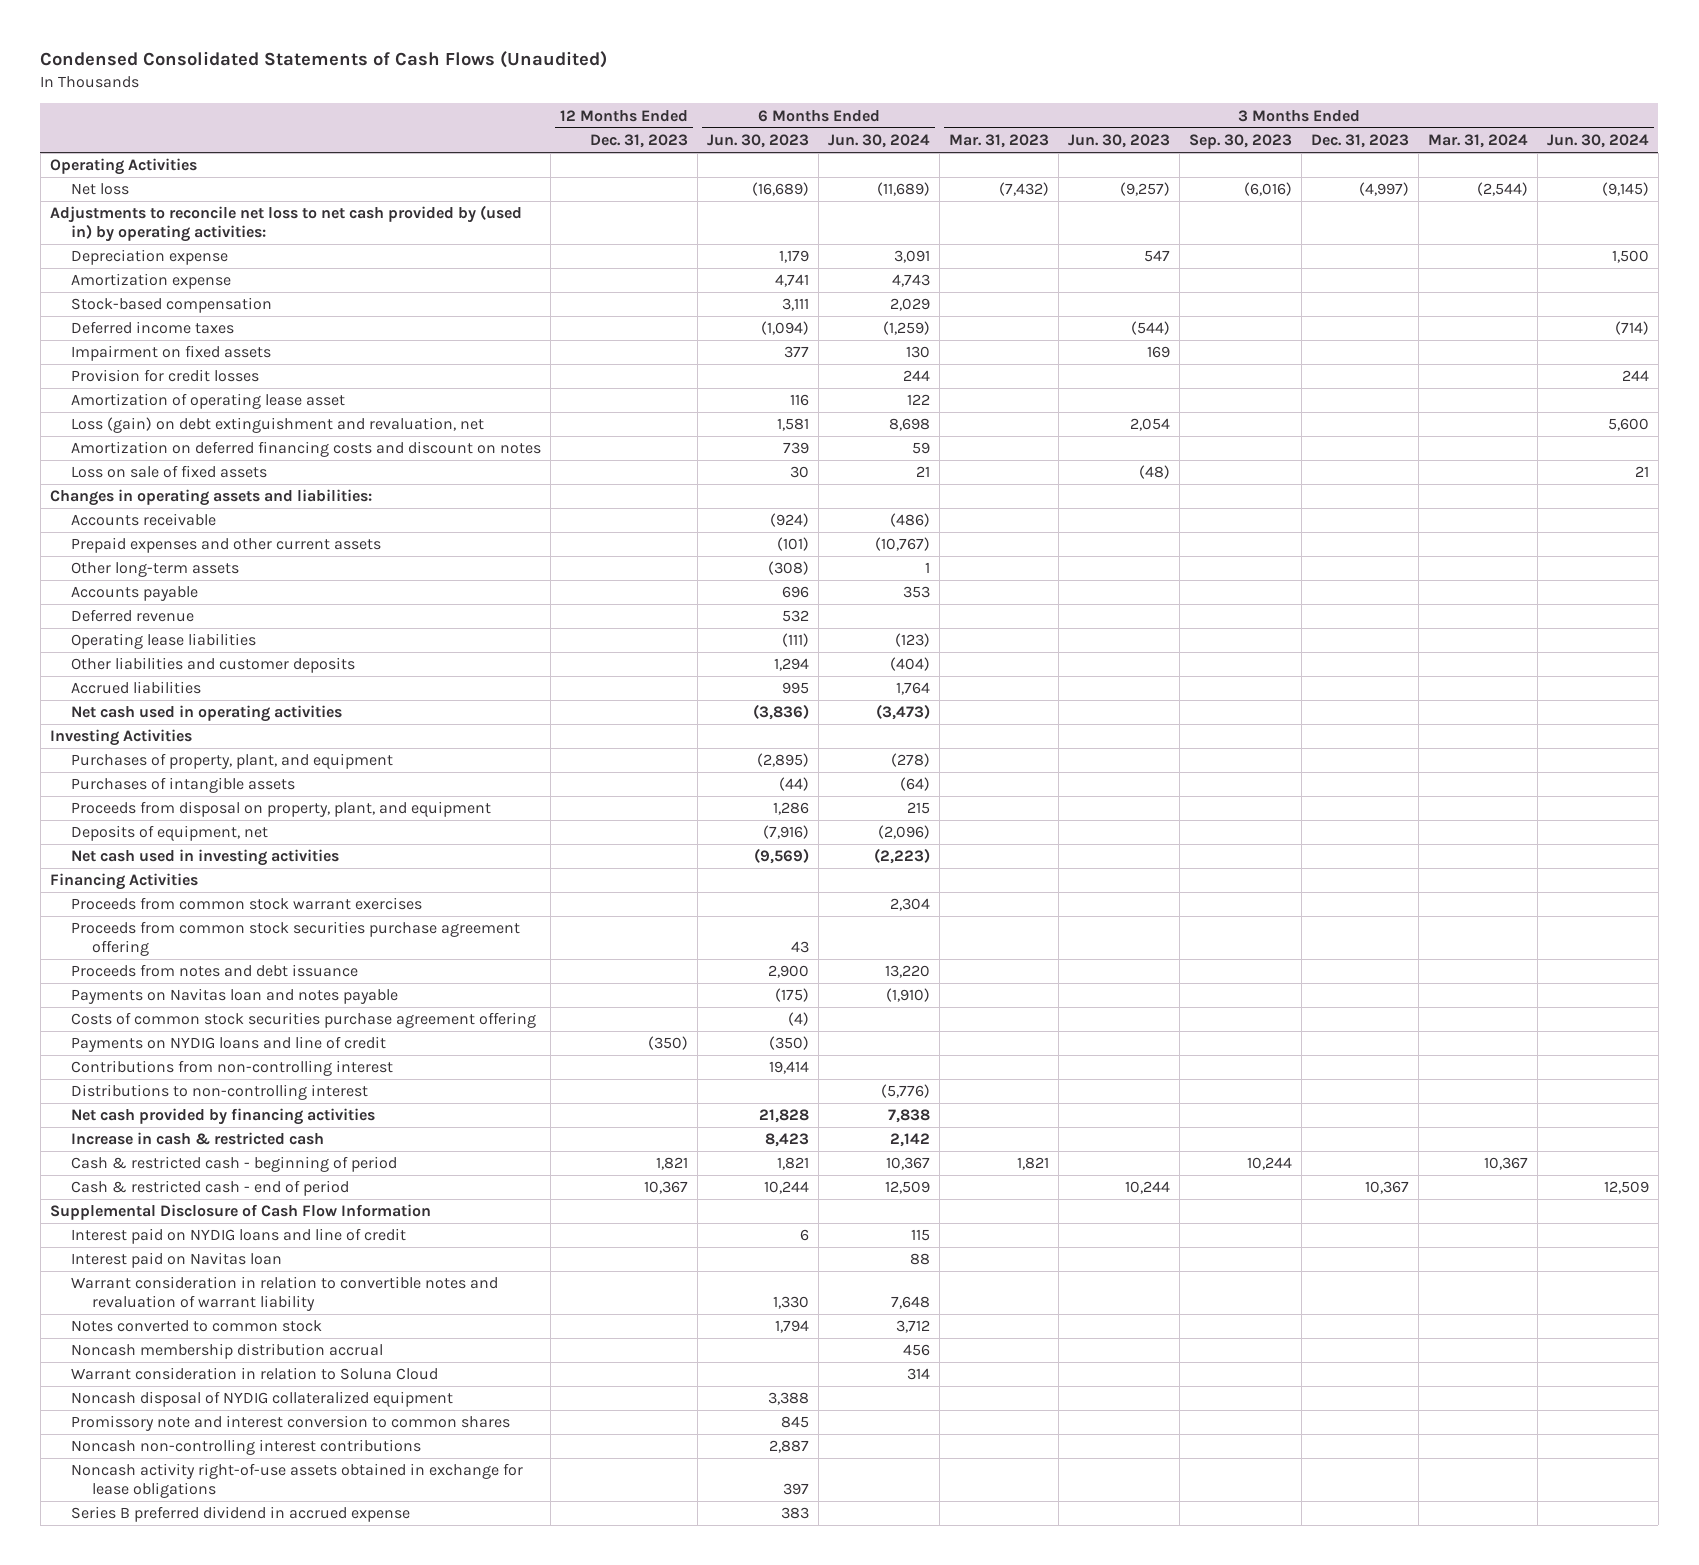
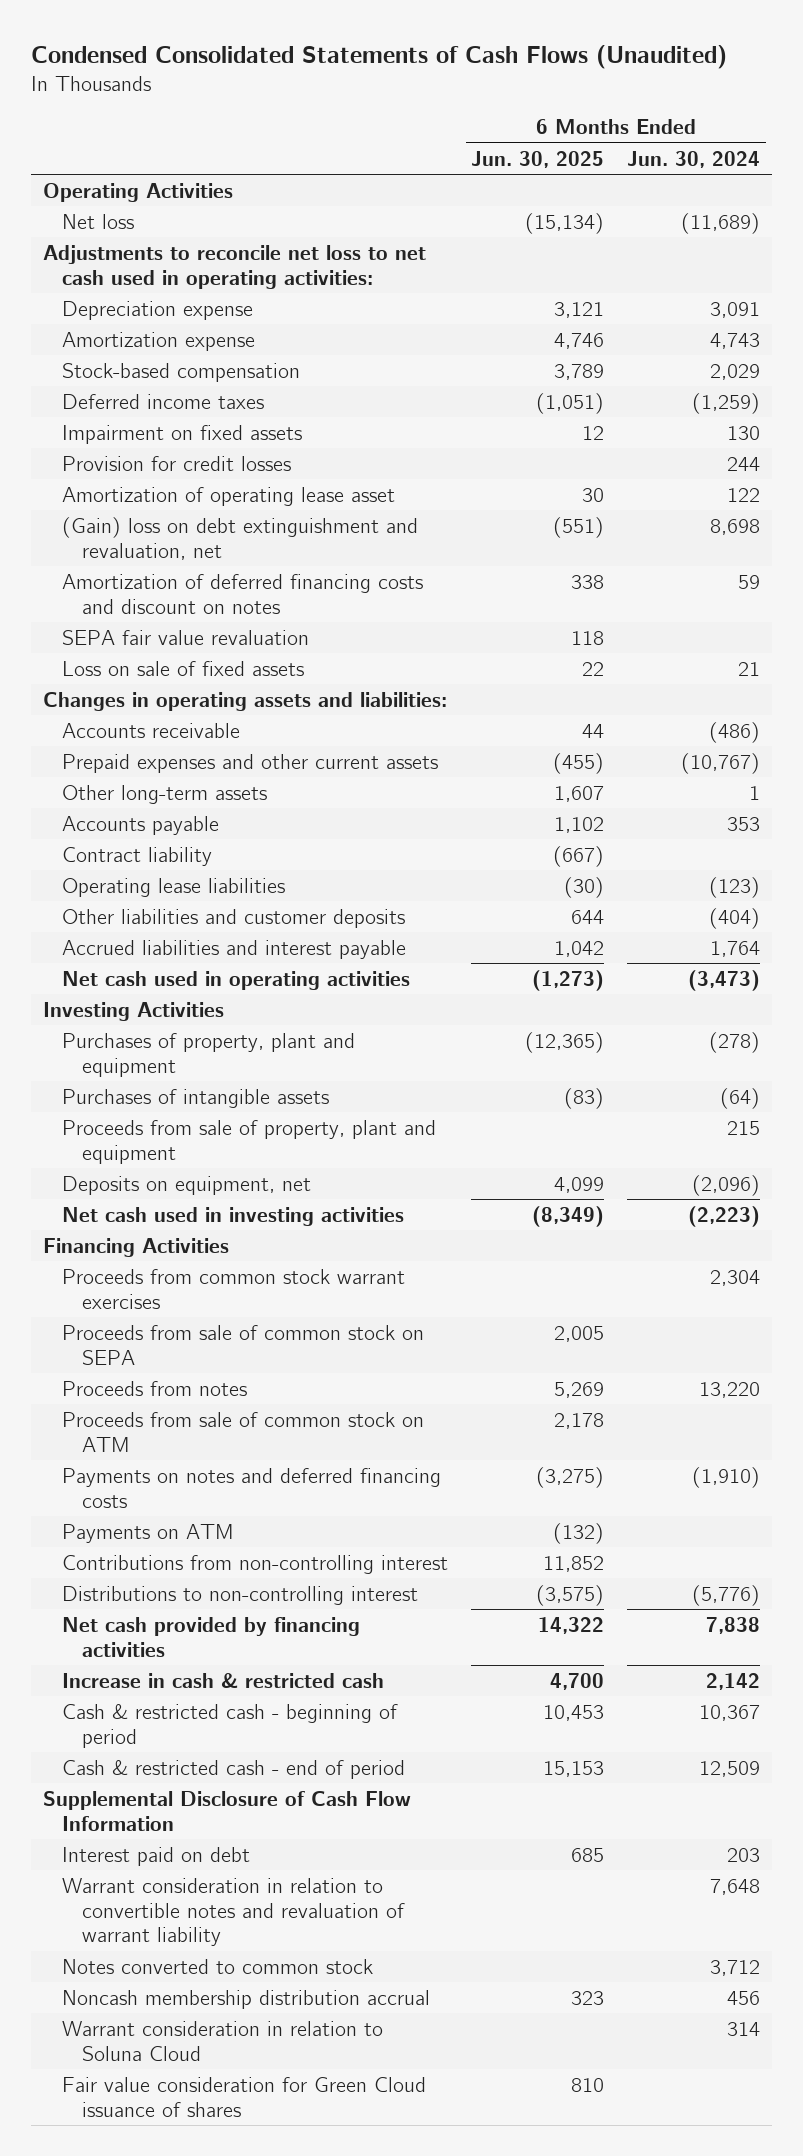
- | 12 Months Ended Dec. 31, 2023 | 6 Months Ended Jun. 30, 2023 | 6 Months Ended Jun. 30, 2024 | 3 Months Ended Mar. 31, 2023 | 3 Months Ended Jun. 30, 2023 | 3 Months Ended Sep. 30, 2023 | 3 Months Ended Dec. 31, 2023 | 3 Months Ended Mar. 31, 2024 | 3 Months Ended Jun. 30, 2024
+ | 6 Months Ended Jun. 30, 2025 | 6 Months Ended Jun. 30, 2024
- Adjustments to reconcile net loss to net cash provided by (used in) by operating activities:
+ Adjustments to reconcile net loss to net cash used in operating activities:
- Loss (gain) on debt extinguishment and revaluation, net | | 1,581 | 8,698 | | 2,054 | | | | 5,600
- Amortization on deferred financing costs and discount on notes | | 739 | 59 | | | | | |
+ (Gain) loss on debt extinguishment and revaluation, net | (551) | 8,698
+ Amortization of deferred financing costs and discount on notes | 338 | 59
+ SEPA fair value revaluation | 118 |
- Deferred revenue | | 532 | | | | | | |
+ Contract liability | (667) |
- Accrued liabilities | | 995 | 1,764 | | | | | |
+ Accrued liabilities and interest payable | 1,042 | 1,764
- Purchases of property, plant, and equipment | | (2,895) | (278) | | | | | |
+ Purchases of property, plant and equipment | (12,365) | (278)
- Proceeds from disposal on property, plant, and equipment | | 1,286 | 215 | | | | | |
- Deposits of equipment, net | | (7,916) | (2,096) | | | | | |
+ Proceeds from sale of property, plant and equipment | | 215
+ Deposits on equipment, net | 4,099 | (2,096)
- Proceeds from common stock securities purchase agreement offering | | 43 | | | | | | |
- Proceeds from notes and debt issuance | | 2,900 | 13,220 | | | | | |
- Payments on Navitas loan and notes payable | | (175) | (1,910) | | | | | |
- Costs of common stock securities purchase agreement offering | | (4) | | | | | | |
- Payments on NYDIG loans and line of credit | (350) | (350) | | | | | | |
+ Proceeds from sale of common stock on SEPA | 2,005 |
+ Proceeds from notes | 5,269 | 13,220
+ Proceeds from sale of common stock on ATM | 2,178 |
+ Payments on notes and deferred financing costs | (3,275) | (1,910)
+ Payments on ATM | (132) |
- Interest paid on NYDIG loans and line of credit | | 6 | 115 | | | | | |
- Interest paid on Navitas loan | | | 88 | | | | | |
+ Interest paid on debt | 685 | 203
- Noncash disposal of NYDIG collateralized equipment | | 3,388 | | | | | | |
- Promissory note and interest conversion to common shares | | 845 | | | | | | |
- Noncash non-controlling interest contributions | | 2,887 | | | | | | |
- Noncash activity right-of-use assets obtained in exchange for lease obligations | | 397 | | | | | | |
- Series B preferred dividend in accrued expense | | 383 | | | | | | |
+ Fair value consideration for Green Cloud issuance of shares | 810 |

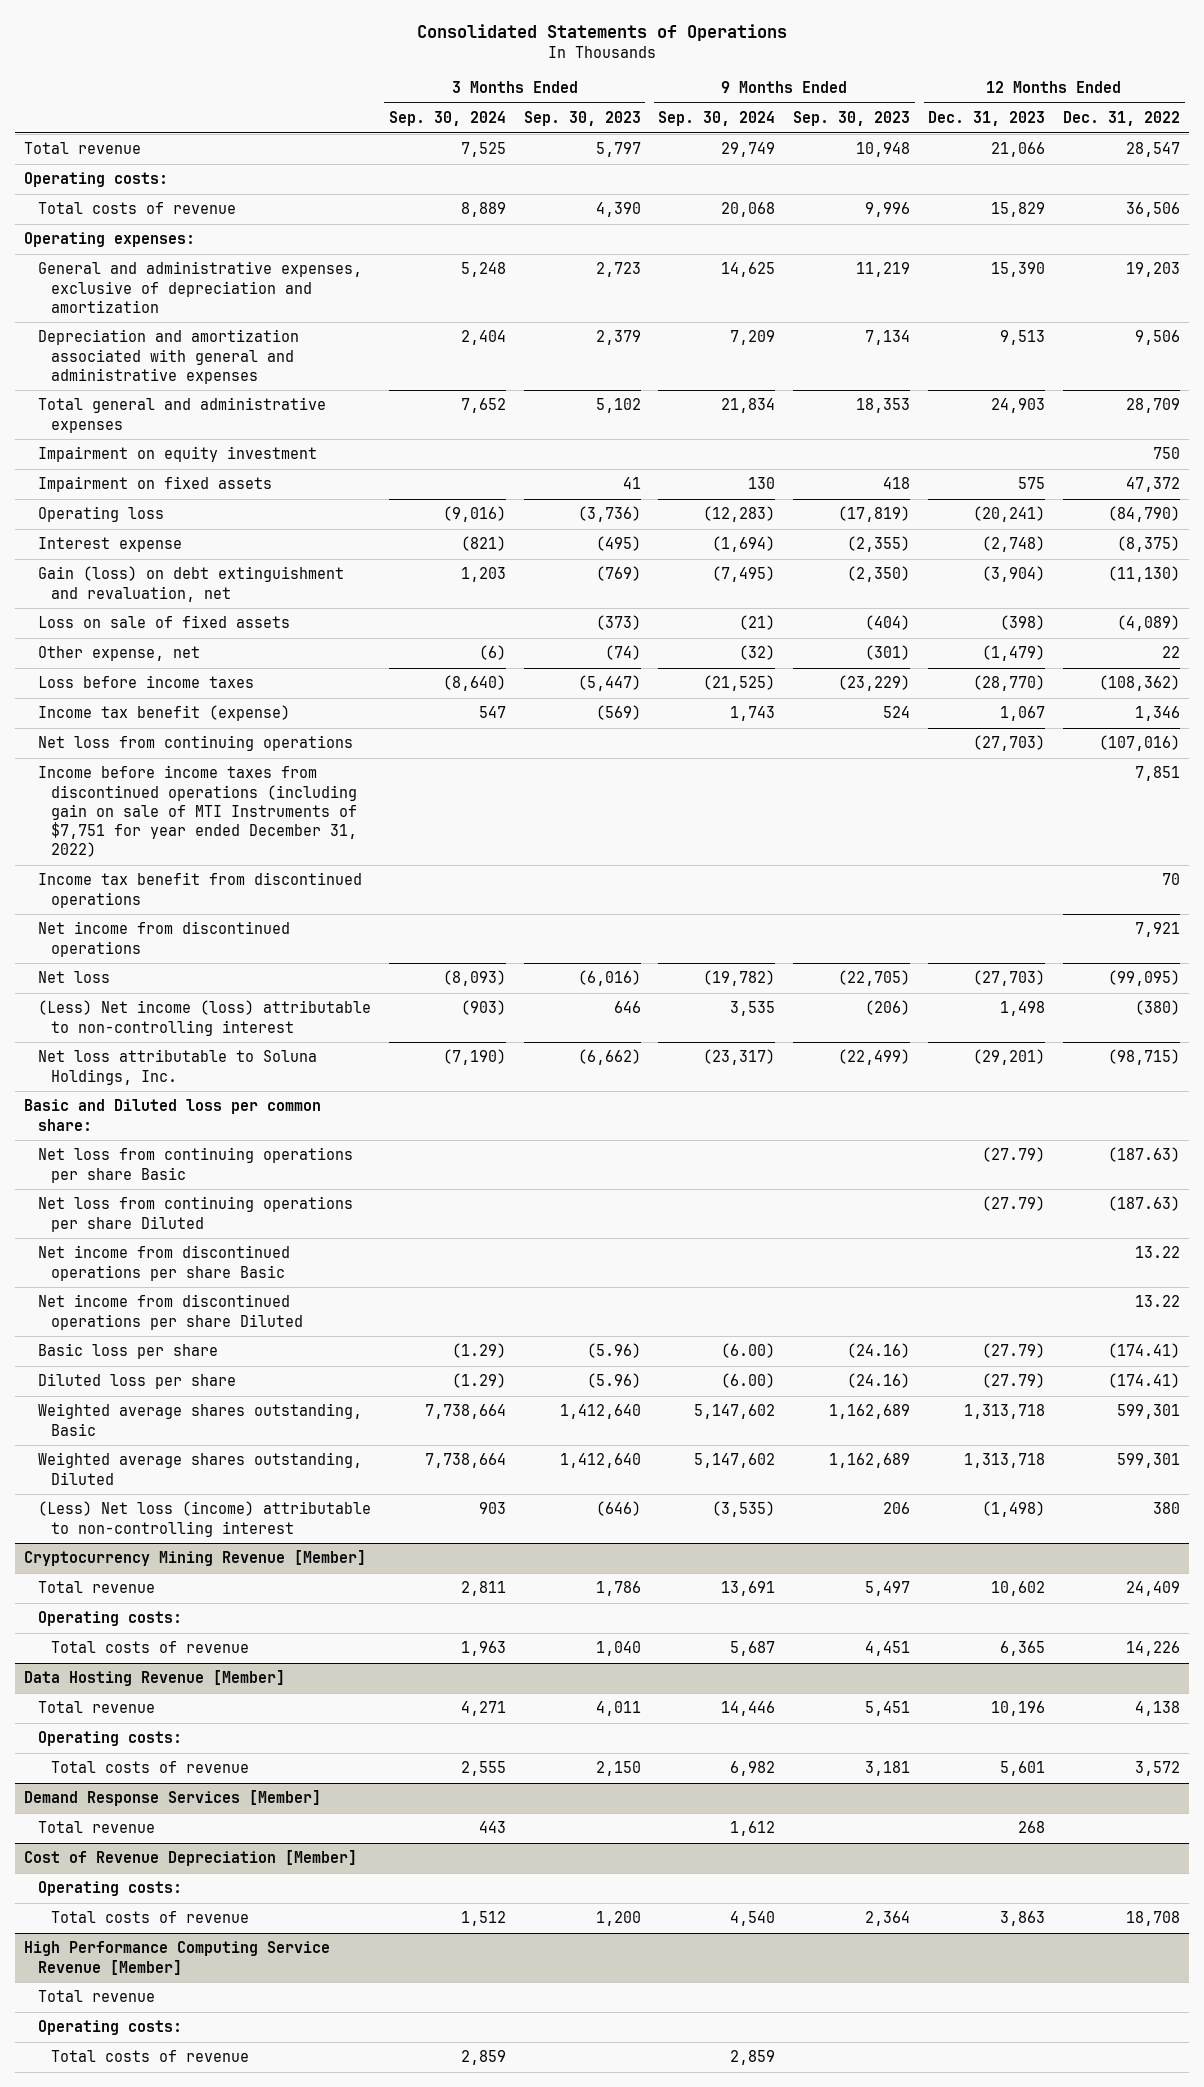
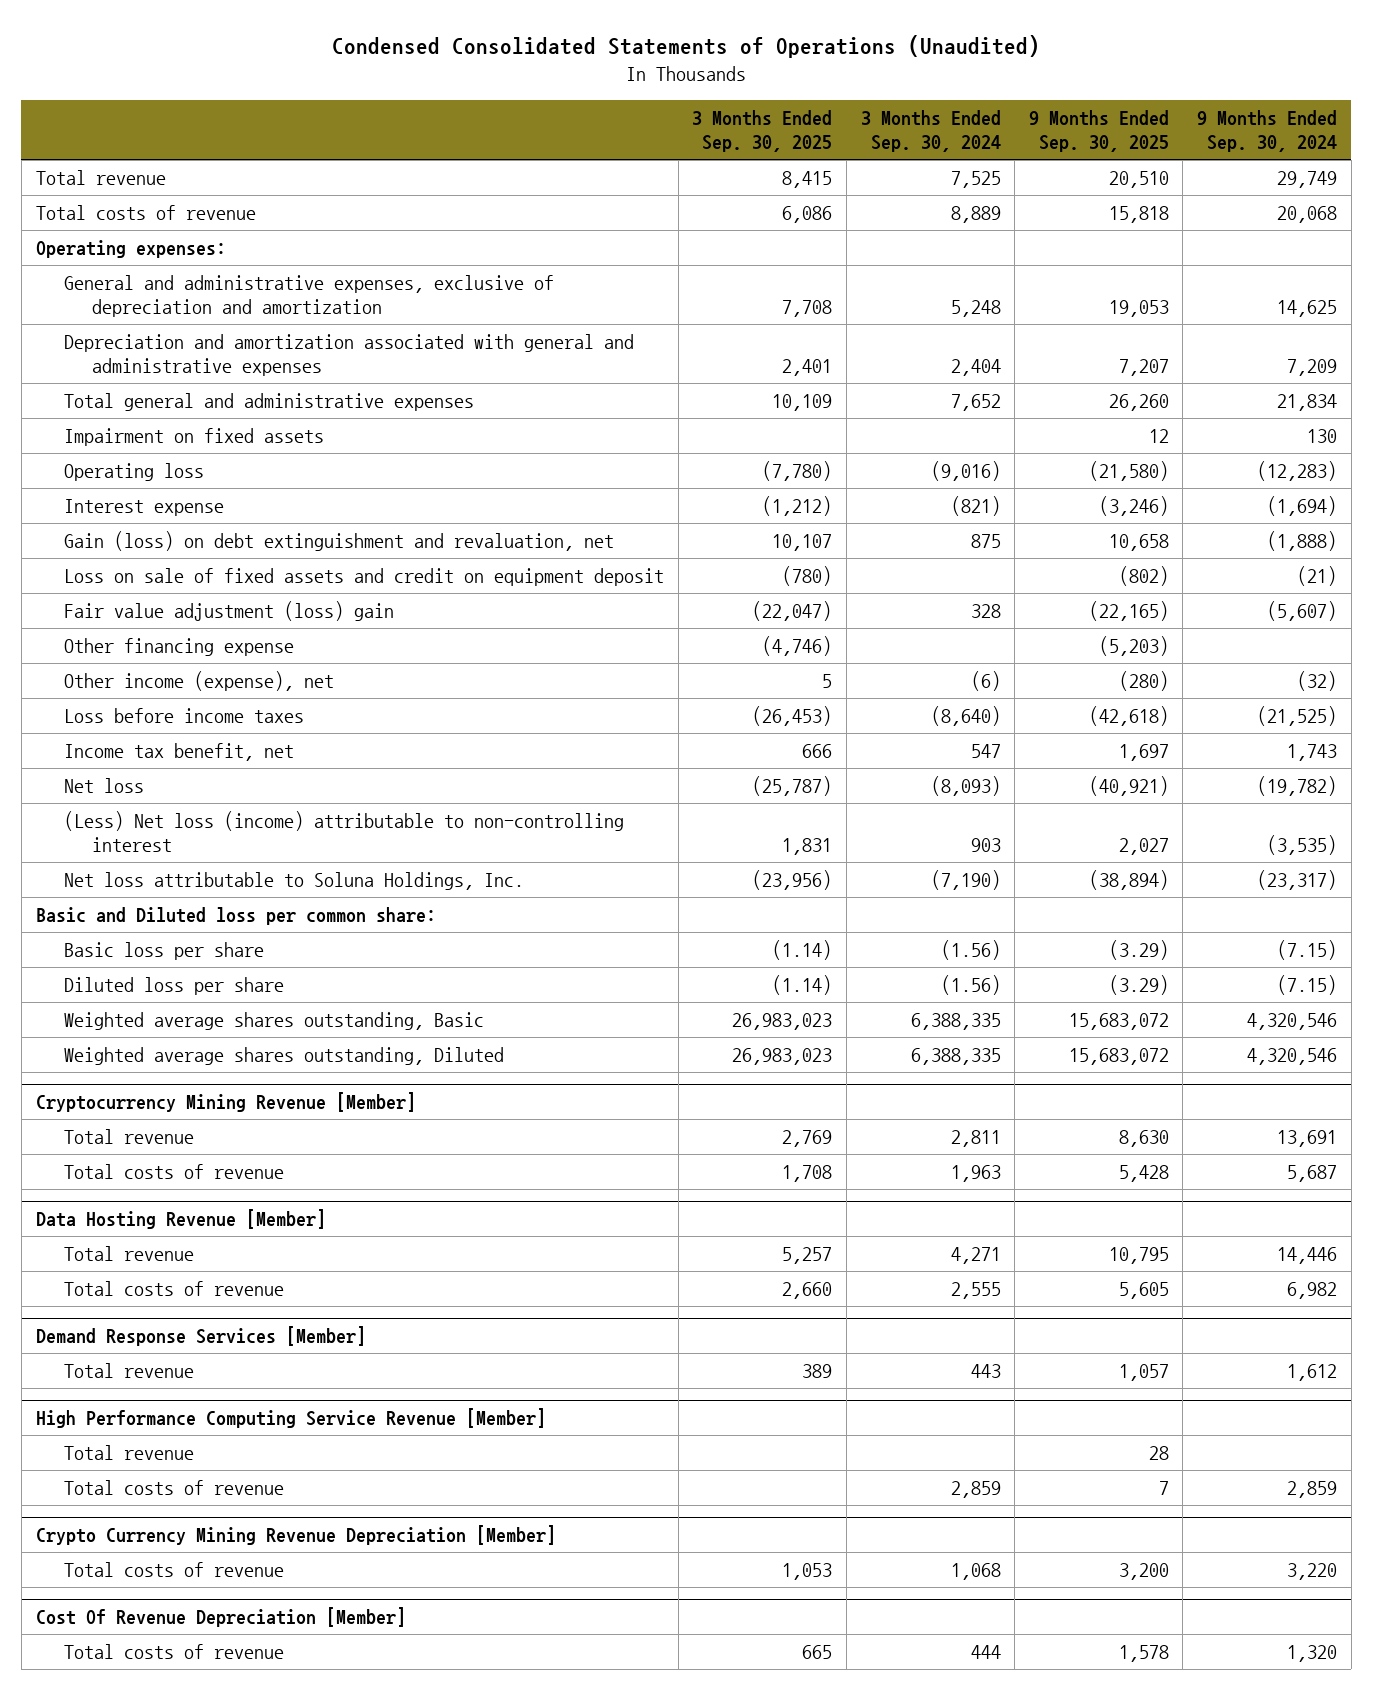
- Consolidated Statements of Operations
+ Condensed Consolidated Statements of Operations (Unaudited)
- | 3 Months Ended Sep. 30, 2024 | 3 Months Ended Sep. 30, 2023 | 9 Months Ended Sep. 30, 2024 | 9 Months Ended Sep. 30, 2023 | 12 Months Ended Dec. 31, 2023 | 12 Months Ended Dec. 31, 2022
+ | 3 Months Ended Sep. 30, 2025 | 3 Months Ended Sep. 30, 2024 | 9 Months Ended Sep. 30, 2025 | 9 Months Ended Sep. 30, 2024
- Operating costs:
- Impairment on equity investment | | | | | | 750
- Gain (loss) on debt extinguishment and revaluation, net | 1,203 | (769) | (7,495) | (2,350) | (3,904) | (11,130)
- Loss on sale of fixed assets | | (373) | (21) | (404) | (398) | (4,089)
- Other expense, net | (6) | (74) | (32) | (301) | (1,479) | 22
+ Gain (loss) on debt extinguishment and revaluation, net | 10,107 | 875 | 10,658 | (1,888)
+ Loss on sale of fixed assets and credit on equipment deposit | (780) | | (802) | (21)
+ Fair value adjustment (loss) gain | (22,047) | 328 | (22,165) | (5,607)
+ Other financing expense | (4,746) | | (5,203) |
+ Other income (expense), net | 5 | (6) | (280) | (32)
- Income tax benefit (expense) | 547 | (569) | 1,743 | 524 | 1,067 | 1,346
- Net loss from continuing operations | | | | | (27,703) | (107,016)
- Income before income taxes from discontinued operations (including gain on sale of MTI Instruments of $7,751 for year ended December 31, 2022) | | | | | | 7,851
- Income tax benefit from discontinued operations | | | | | | 70
- Net income from discontinued operations | | | | | | 7,921
+ Income tax benefit, net | 666 | 547 | 1,697 | 1,743
- (Less) Net income (loss) attributable to non-controlling interest | (903) | 646 | 3,535 | (206) | 1,498 | (380)
moved up: (Less) Net loss (income) attributable to non-controlling interest | 1,831 | 903 | 2,027 | (3,535)
- Net loss from continuing operations per share Basic | | | | | (27.79) | (187.63)
- Net loss from continuing operations per share Diluted | | | | | (27.79) | (187.63)
- Net income from discontinued operations per share Basic | | | | | | 13.22
- Net income from discontinued operations per share Diluted | | | | | | 13.22
- Basic loss per share | (1.29) | (5.96) | (6.00) | (24.16) | (27.79) | (174.41)
- Diluted loss per share | (1.29) | (5.96) | (6.00) | (24.16) | (27.79) | (174.41)
- Weighted average shares outstanding, Basic | 7,738,664 | 1,412,640 | 5,147,602 | 1,162,689 | 1,313,718 | 599,301
- Weighted average shares outstanding, Diluted | 7,738,664 | 1,412,640 | 5,147,602 | 1,162,689 | 1,313,718 | 599,301
+ Basic loss per share | (1.14) | (1.56) | (3.29) | (7.15)
+ Diluted loss per share | (1.14) | (1.56) | (3.29) | (7.15)
+ Weighted average shares outstanding, Basic | 26,983,023 | 6,388,335 | 15,683,072 | 4,320,546
+ Weighted average shares outstanding, Diluted | 26,983,023 | 6,388,335 | 15,683,072 | 4,320,546
@ Cryptocurrency Mining Revenue [Member]
- Operating costs:
@ Data Hosting Revenue [Member]
- Operating costs:
- Cost of Revenue Depreciation [Member]
- Operating costs:
- Total costs of revenue | 1,512 | 1,200 | 4,540 | 2,364 | 3,863 | 18,708
@ High Performance Computing Service Revenue [Member]
- Operating costs:
+ Crypto Currency Mining Revenue Depreciation [Member]
+ Total costs of revenue | 1,053 | 1,068 | 3,200 | 3,220
+ Cost Of Revenue Depreciation [Member]
+ Total costs of revenue | 665 | 444 | 1,578 | 1,320

